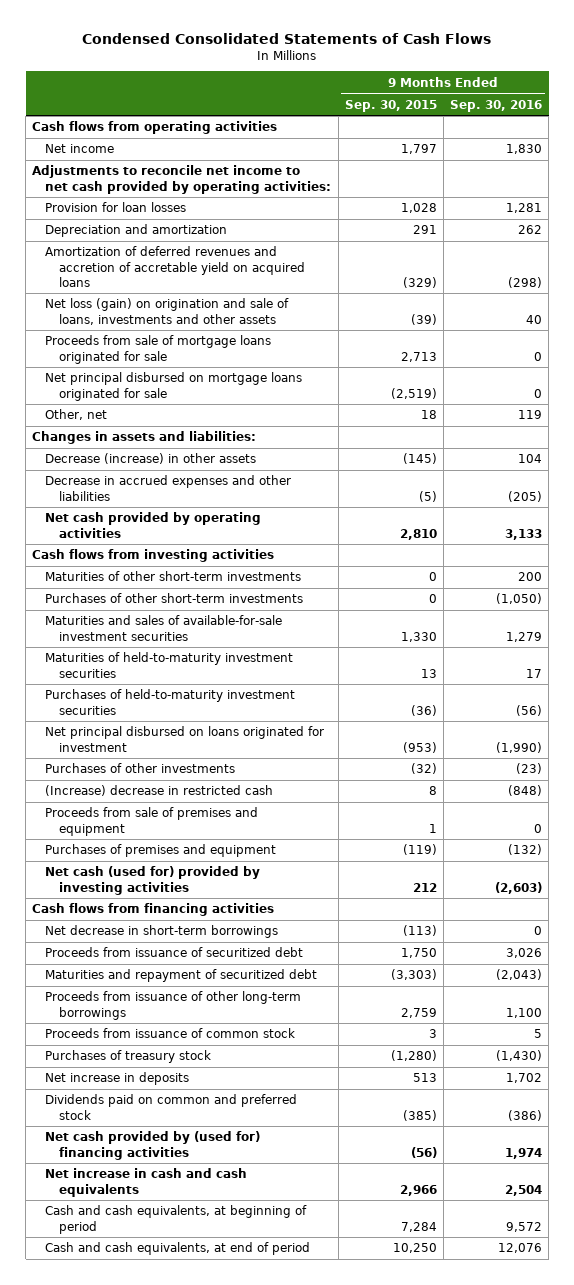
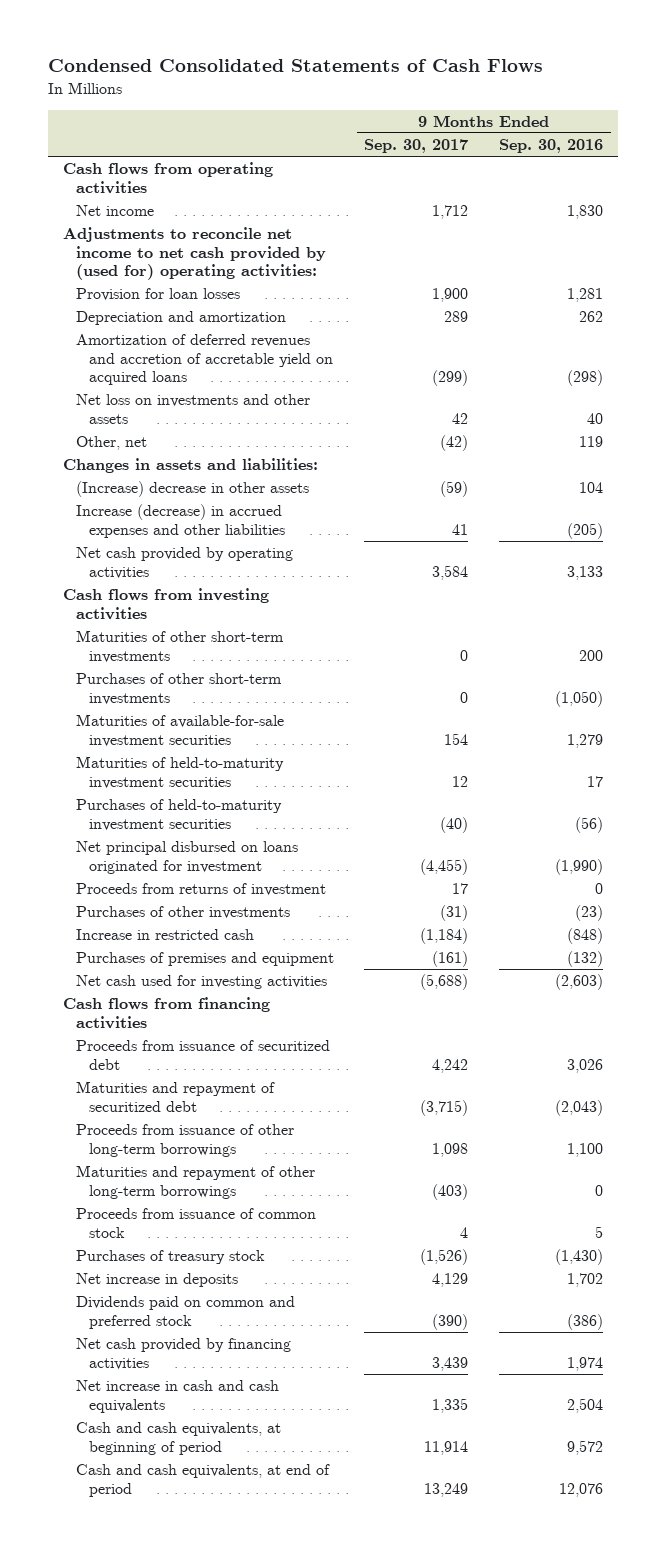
- | 9 Months Ended Sep. 30, 2015 | 9 Months Ended Sep. 30, 2016
+ | 9 Months Ended Sep. 30, 2017 | 9 Months Ended Sep. 30, 2016
- Adjustments to reconcile net income to net cash provided by operating activities:
+ Adjustments to reconcile net income to net cash provided by (used for) operating activities:
- Net loss (gain) on origination and sale of loans, investments and other assets | (39) | 40
- Proceeds from sale of mortgage loans originated for sale | 2,713 | 0
- Net principal disbursed on mortgage loans originated for sale | (2,519) | 0
+ Net loss on investments and other assets | 42 | 40
- Decrease (increase) in other assets | (145) | 104
- Decrease in accrued expenses and other liabilities | (5) | (205)
+ (Increase) decrease in other assets | (59) | 104
+ Increase (decrease) in accrued expenses and other liabilities | 41 | (205)
- Maturities and sales of available-for-sale investment securities | 1,330 | 1,279
+ Maturities of available-for-sale investment securities | 154 | 1,279
+ Proceeds from returns of investment | 17 | 0
- (Increase) decrease in restricted cash | 8 | (848)
- Proceeds from sale of premises and equipment | 1 | 0
+ Increase in restricted cash | (1,184) | (848)
- Net cash (used for) provided by investing activities | 212 | (2,603)
+ Net cash used for investing activities | (5,688) | (2,603)
- Net decrease in short-term borrowings | (113) | 0
+ Maturities and repayment of other long-term borrowings | (403) | 0
- Net cash provided by (used for) financing activities | (56) | 1,974
+ Net cash provided by financing activities | 3,439 | 1,974

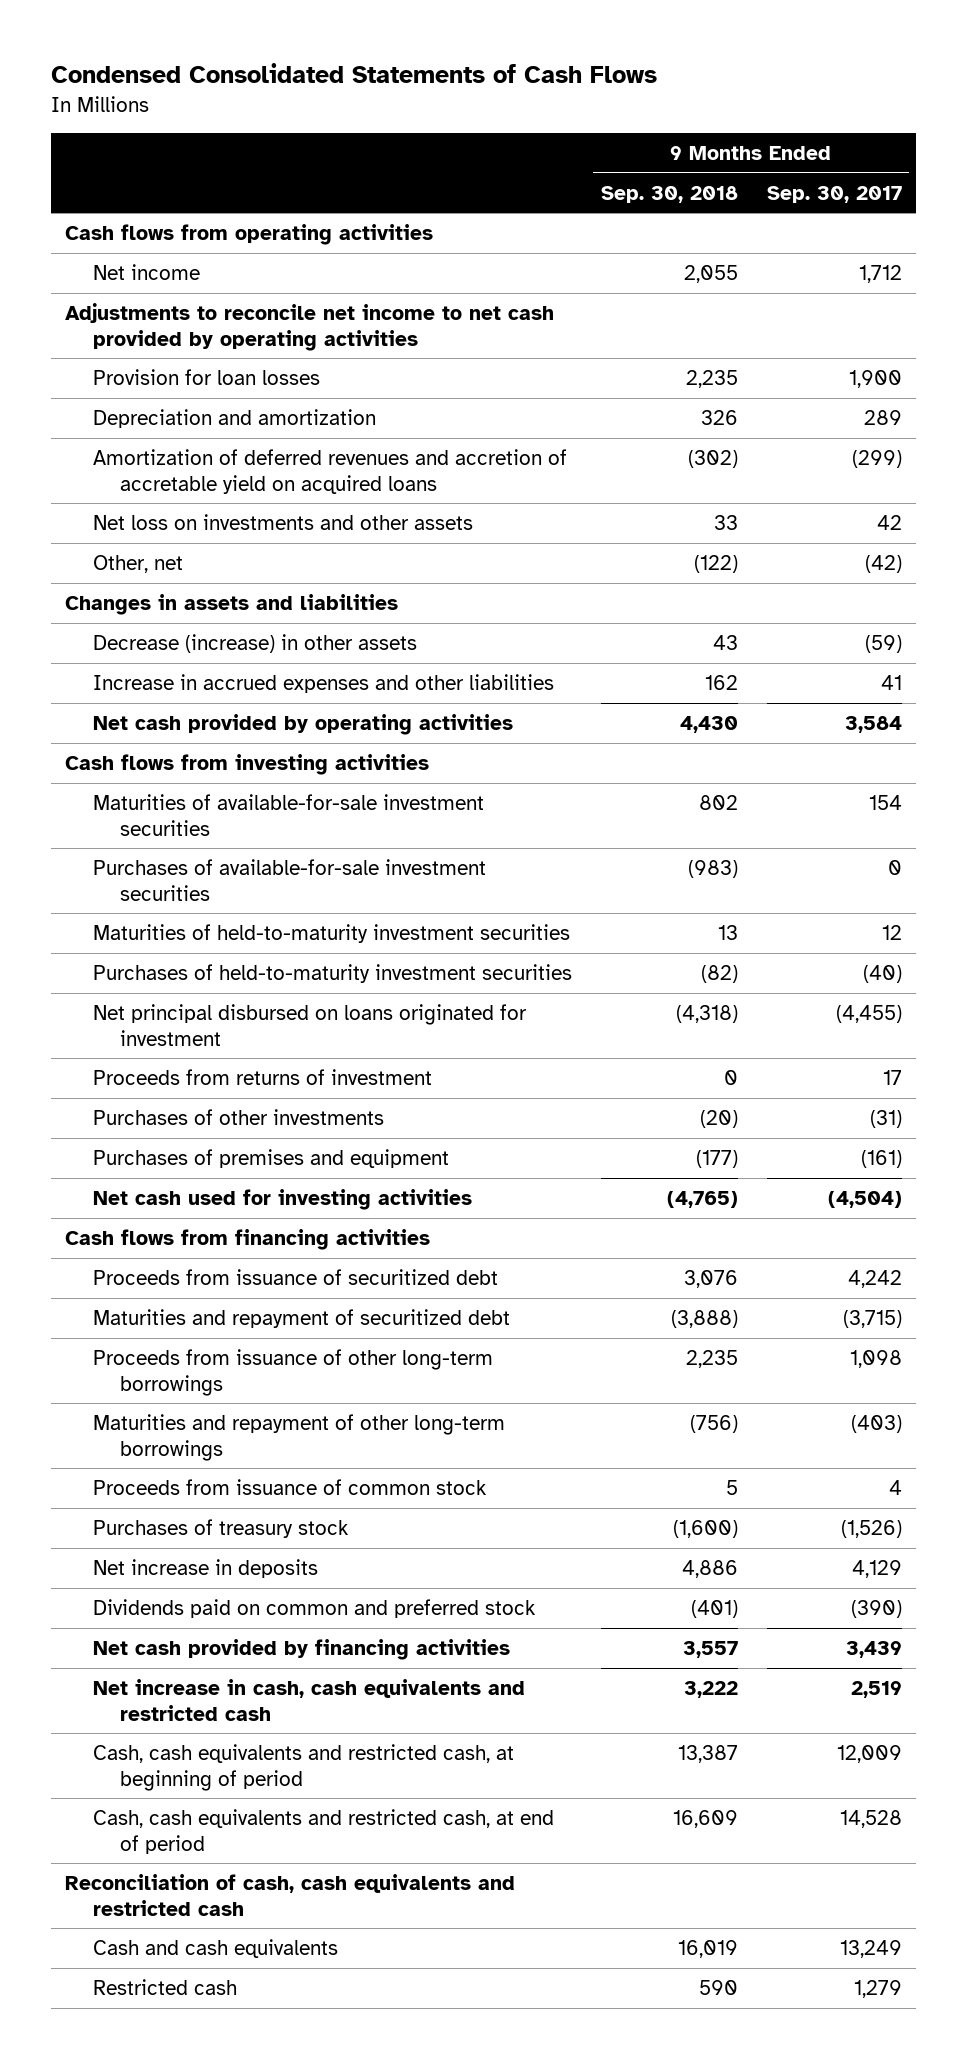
- | 9 Months Ended Sep. 30, 2017 | 9 Months Ended Sep. 30, 2016
+ | 9 Months Ended Sep. 30, 2018 | 9 Months Ended Sep. 30, 2017
- Adjustments to reconcile net income to net cash provided by (used for) operating activities:
+ Adjustments to reconcile net income to net cash provided by operating activities
- Changes in assets and liabilities:
- (Increase) decrease in other assets | (59) | 104
- Increase (decrease) in accrued expenses and other liabilities | 41 | (205)
+ Changes in assets and liabilities
+ Decrease (increase) in other assets | 43 | (59)
+ Increase in accrued expenses and other liabilities | 162 | 41
- Maturities of other short-term investments | 0 | 200
- Purchases of other short-term investments | 0 | (1,050)
+ Purchases of available-for-sale investment securities | (983) | 0
- Increase in restricted cash | (1,184) | (848)
- Net cash used for investing activities | (5,688) | (2,603)
+ Net cash used for investing activities | (4,765) | (4,504)
- Net increase in cash and cash equivalents | 1,335 | 2,504
- Cash and cash equivalents, at beginning of period | 11,914 | 9,572
- Cash and cash equivalents, at end of period | 13,249 | 12,076
+ Net increase in cash, cash equivalents and restricted cash | 3,222 | 2,519
+ Cash, cash equivalents and restricted cash, at beginning of period | 13,387 | 12,009
+ Cash, cash equivalents and restricted cash, at end of period | 16,609 | 14,528
+ Reconciliation of cash, cash equivalents and restricted cash
+ Cash and cash equivalents | 16,019 | 13,249
+ Restricted cash | 590 | 1,279

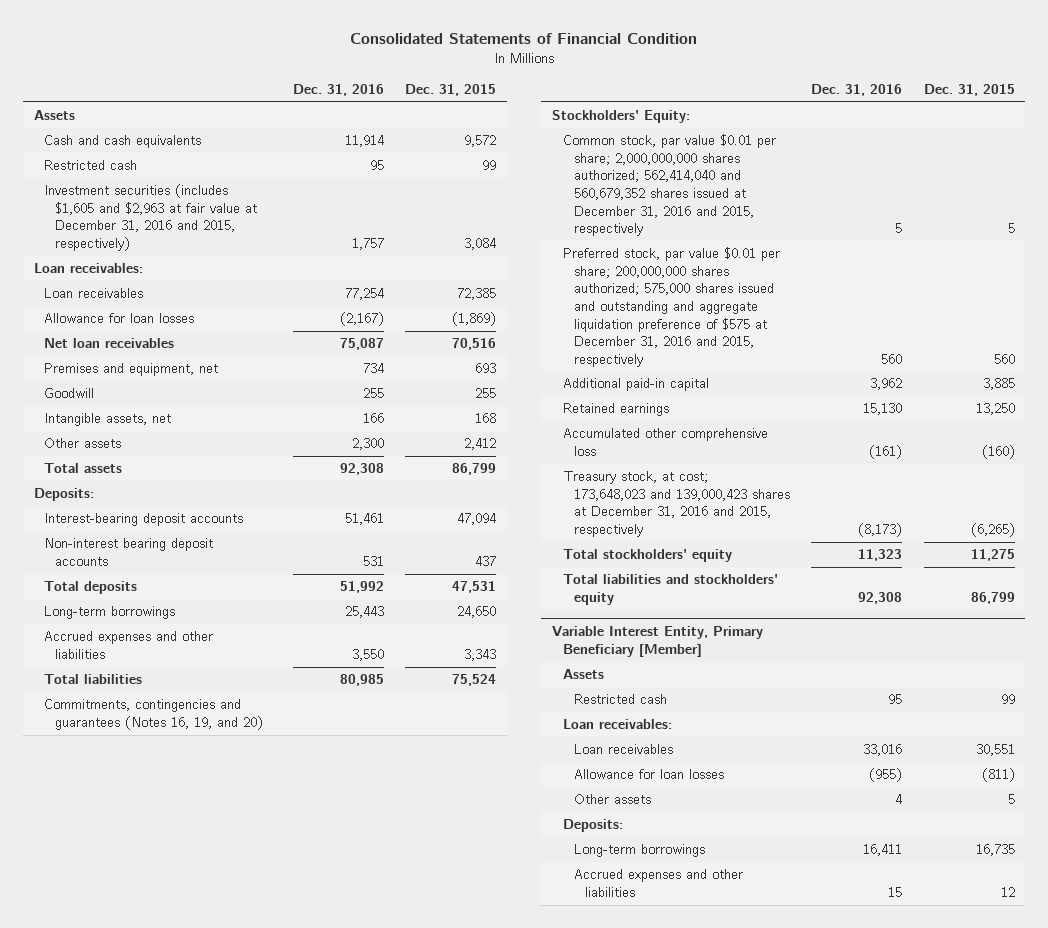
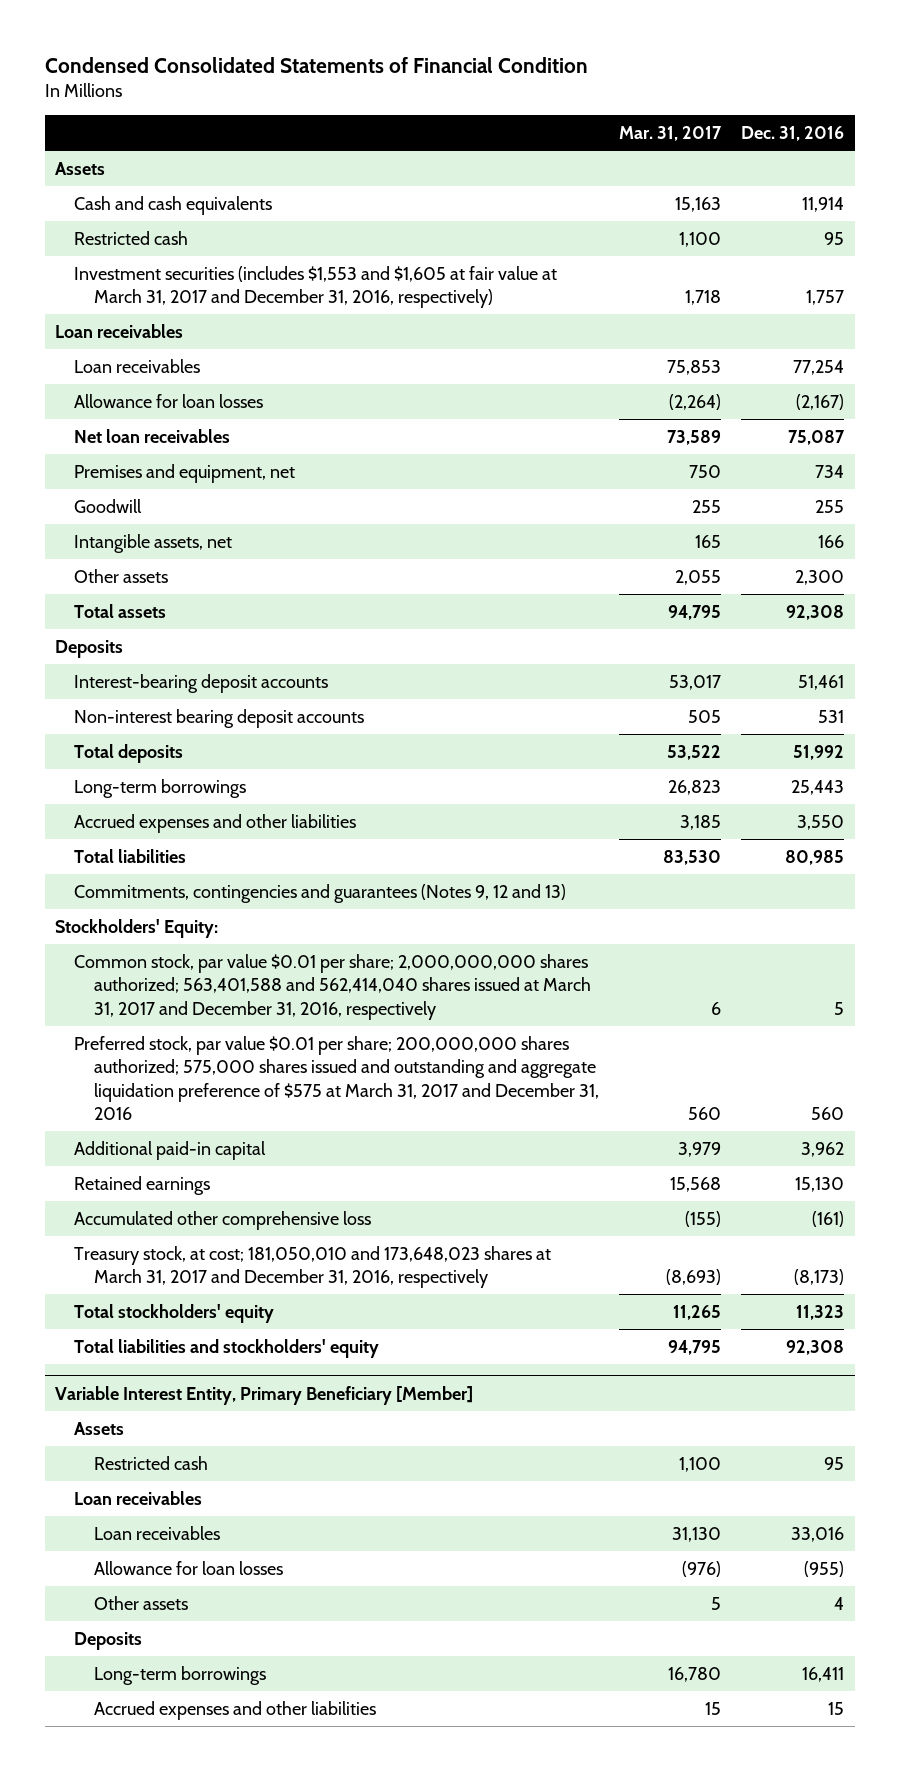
- Consolidated Statements of Financial Condition
+ Condensed Consolidated Statements of Financial Condition
- | Dec. 31, 2016 | Dec. 31, 2015
+ | Mar. 31, 2017 | Dec. 31, 2016
- Investment securities (includes $1,605 and $2,963 at fair value at December 31, 2016 and 2015, respectively) | 1,757 | 3,084
- Loan receivables:
+ Investment securities (includes $1,553 and $1,605 at fair value at March 31, 2017 and December 31, 2016, respectively) | 1,718 | 1,757
+ Loan receivables
- Deposits:
+ Deposits
- Commitments, contingencies and guarantees (Notes 16, 19, and 20)
+ Commitments, contingencies and guarantees (Notes 9, 12 and 13)
- Common stock, par value $0.01 per share; 2,000,000,000 shares authorized; 562,414,040 and 560,679,352 shares issued at December 31, 2016 and 2015, respectively | 5 | 5
- Preferred stock, par value $0.01 per share; 200,000,000 shares authorized; 575,000 shares issued and outstanding and aggregate liquidation preference of $575 at December 31, 2016 and 2015, respectively | 560 | 560
+ Common stock, par value $0.01 per share; 2,000,000,000 shares authorized; 563,401,588 and 562,414,040 shares issued at March 31, 2017 and December 31, 2016, respectively | 6 | 5
+ Preferred stock, par value $0.01 per share; 200,000,000 shares authorized; 575,000 shares issued and outstanding and aggregate liquidation preference of $575 at March 31, 2017 and December 31, 2016 | 560 | 560
- Treasury stock, at cost; 173,648,023 and 139,000,423 shares at December 31, 2016 and 2015, respectively | (8,173) | (6,265)
+ Treasury stock, at cost; 181,050,010 and 173,648,023 shares at March 31, 2017 and December 31, 2016, respectively | (8,693) | (8,173)
@ Variable Interest Entity, Primary Beneficiary [Member]
- Loan receivables:
+ Loan receivables
- Deposits:
+ Deposits

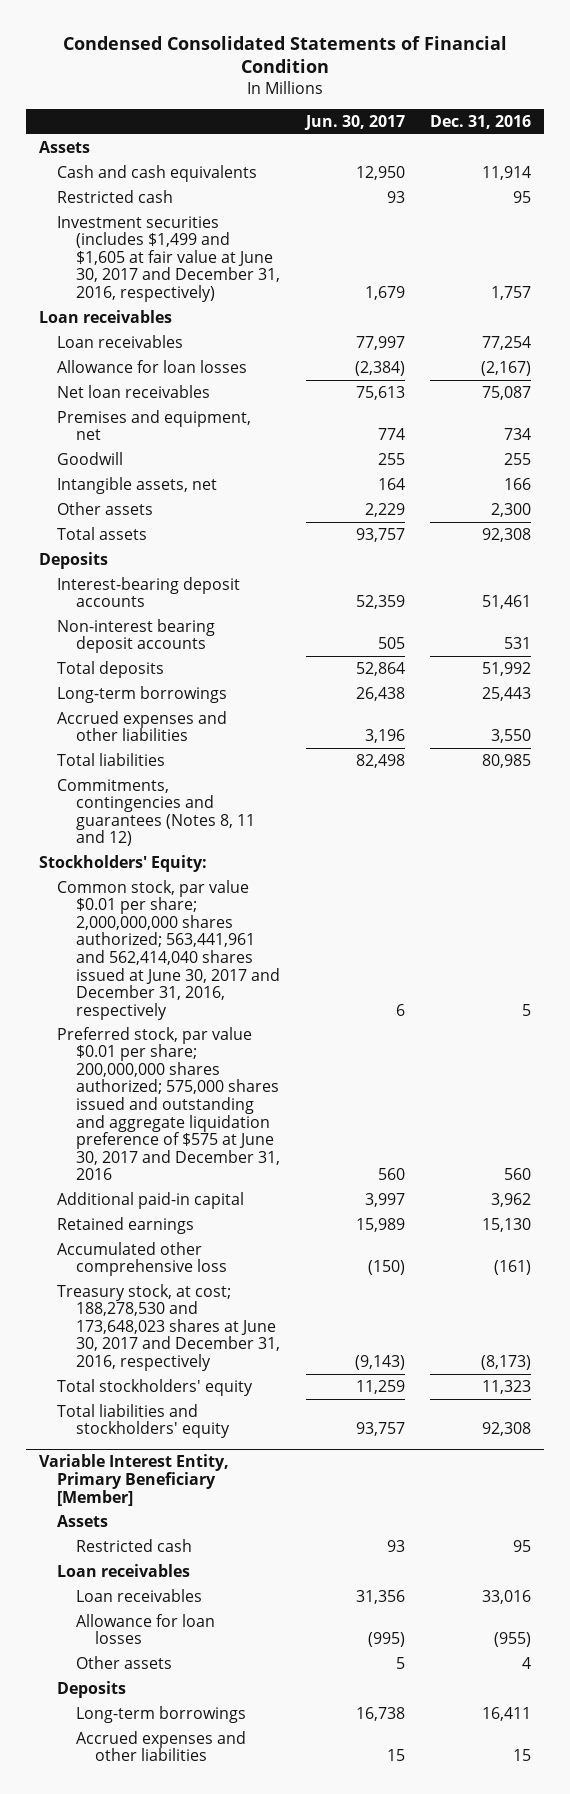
- | Mar. 31, 2017 | Dec. 31, 2016
+ | Jun. 30, 2017 | Dec. 31, 2016
- Investment securities (includes $1,553 and $1,605 at fair value at March 31, 2017 and December 31, 2016, respectively) | 1,718 | 1,757
+ Investment securities (includes $1,499 and $1,605 at fair value at June 30, 2017 and December 31, 2016, respectively) | 1,679 | 1,757
- Commitments, contingencies and guarantees (Notes 9, 12 and 13)
+ Commitments, contingencies and guarantees (Notes 8, 11 and 12)
- Common stock, par value $0.01 per share; 2,000,000,000 shares authorized; 563,401,588 and 562,414,040 shares issued at March 31, 2017 and December 31, 2016, respectively | 6 | 5
- Preferred stock, par value $0.01 per share; 200,000,000 shares authorized; 575,000 shares issued and outstanding and aggregate liquidation preference of $575 at March 31, 2017 and December 31, 2016 | 560 | 560
+ Common stock, par value $0.01 per share; 2,000,000,000 shares authorized; 563,441,961 and 562,414,040 shares issued at June 30, 2017 and December 31, 2016, respectively | 6 | 5
+ Preferred stock, par value $0.01 per share; 200,000,000 shares authorized; 575,000 shares issued and outstanding and aggregate liquidation preference of $575 at June 30, 2017 and December 31, 2016 | 560 | 560
- Treasury stock, at cost; 181,050,010 and 173,648,023 shares at March 31, 2017 and December 31, 2016, respectively | (8,693) | (8,173)
+ Treasury stock, at cost; 188,278,530 and 173,648,023 shares at June 30, 2017 and December 31, 2016, respectively | (9,143) | (8,173)

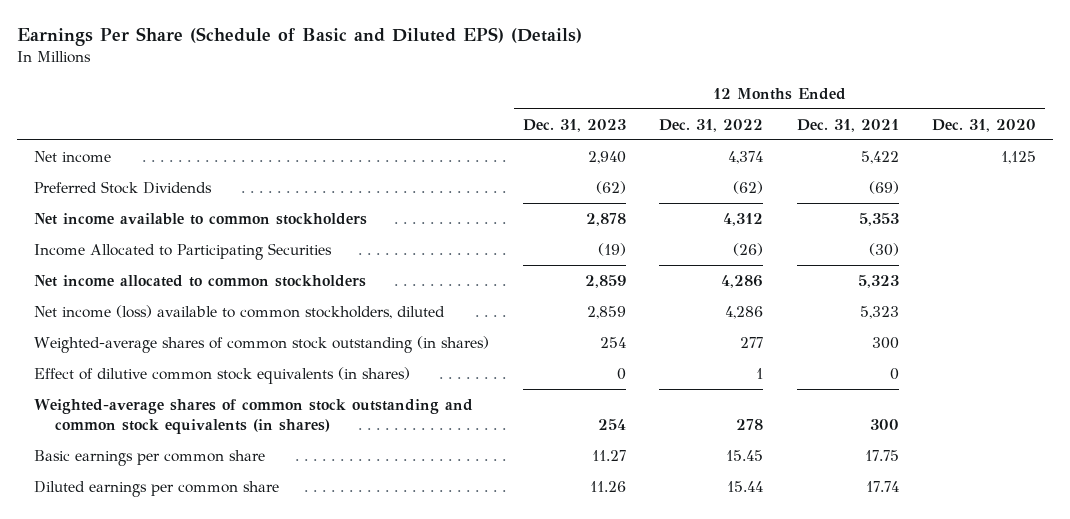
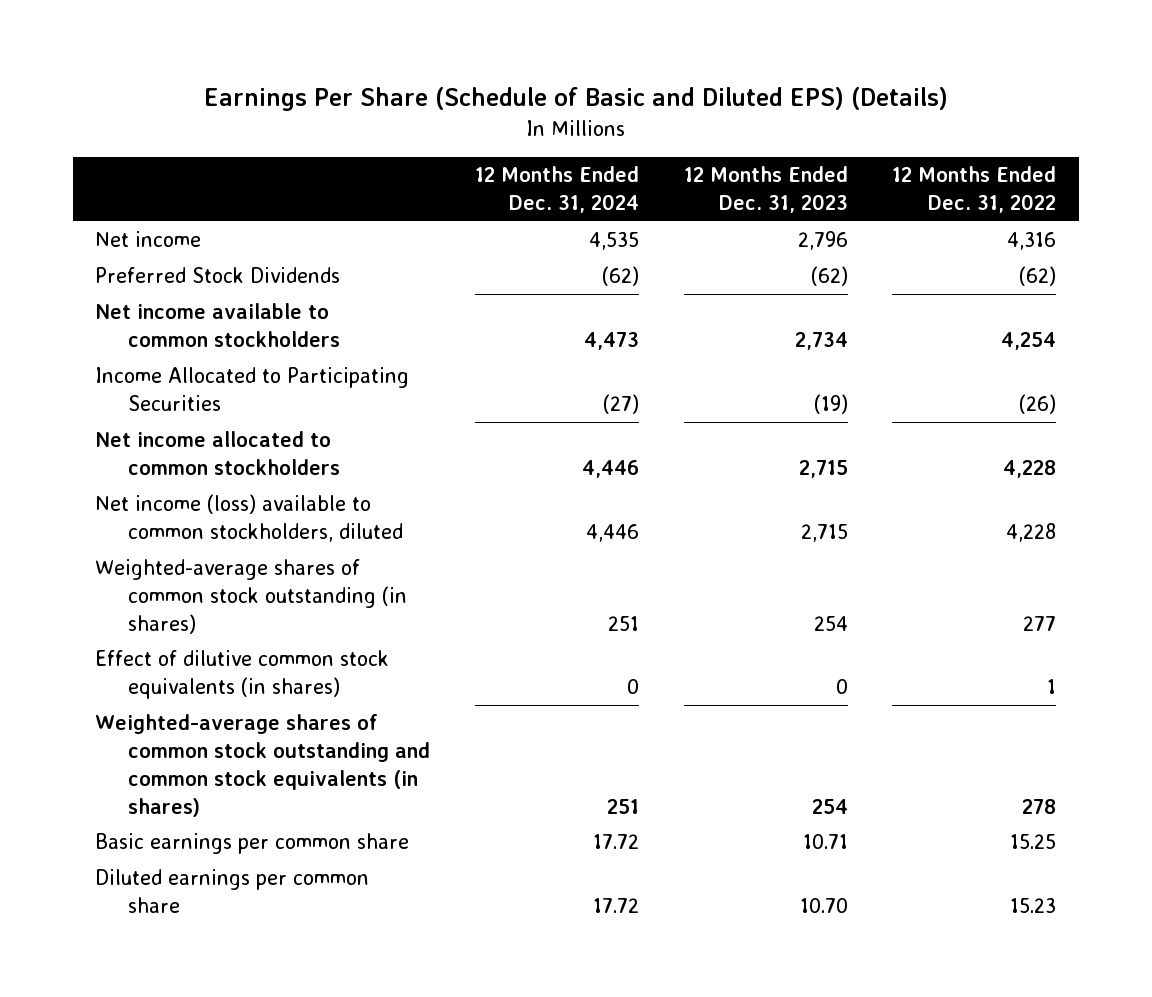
- | 12 Months Ended Dec. 31, 2023 | 12 Months Ended Dec. 31, 2022 | 12 Months Ended Dec. 31, 2021 | 12 Months Ended Dec. 31, 2020
+ | 12 Months Ended Dec. 31, 2024 | 12 Months Ended Dec. 31, 2023 | 12 Months Ended Dec. 31, 2022
- Net income | 2,940 | 4,374 | 5,422 | 1,125
+ Net income | 4,535 | 2,796 | 4,316
- Net income available to common stockholders | 2,878 | 4,312 | 5,353 |
+ Net income available to common stockholders | 4,473 | 2,734 | 4,254
- Net income allocated to common stockholders | 2,859 | 4,286 | 5,323 |
- Net income (loss) available to common stockholders, diluted | 2,859 | 4,286 | 5,323 |
+ Net income allocated to common stockholders | 4,446 | 2,715 | 4,228
+ Net income (loss) available to common stockholders, diluted | 4,446 | 2,715 | 4,228
- Basic earnings per common share | 11.27 | 15.45 | 17.75 |
- Diluted earnings per common share | 11.26 | 15.44 | 17.74 |
+ Basic earnings per common share | 17.72 | 10.71 | 15.25
+ Diluted earnings per common share | 17.72 | 10.70 | 15.23

